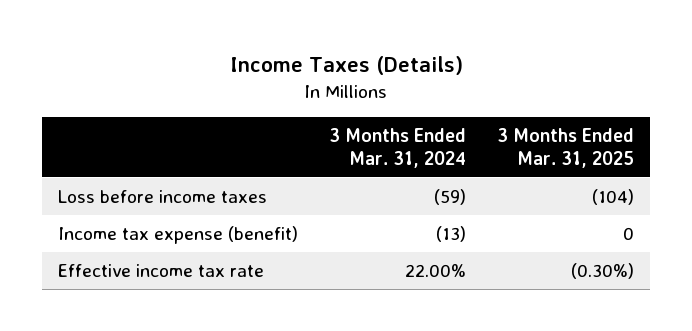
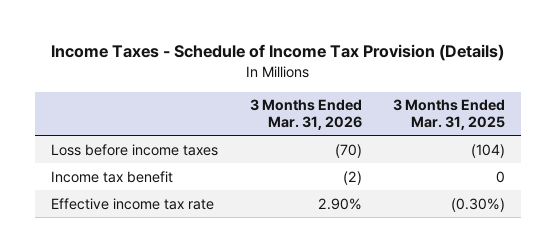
- Income Taxes (Details)
+ Income Taxes - Schedule of Income Tax Provision (Details)
- | 3 Months Ended Mar. 31, 2024 | 3 Months Ended Mar. 31, 2025
+ | 3 Months Ended Mar. 31, 2026 | 3 Months Ended Mar. 31, 2025
- Income tax expense (benefit) | (13) | 0
+ Income tax benefit | (2) | 0

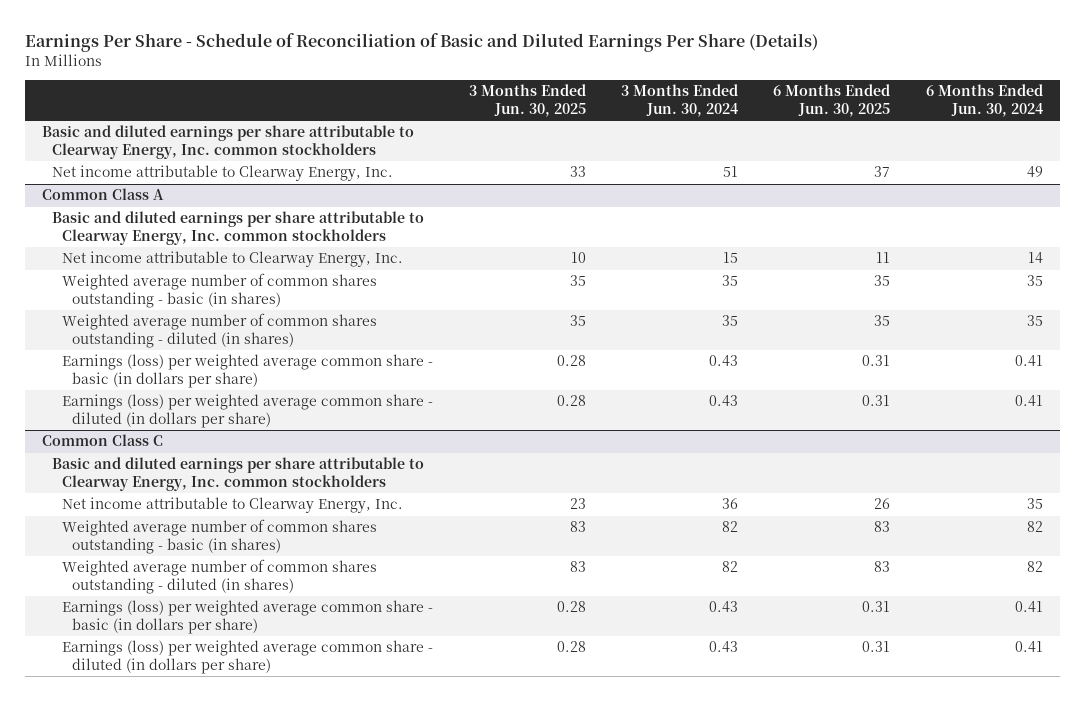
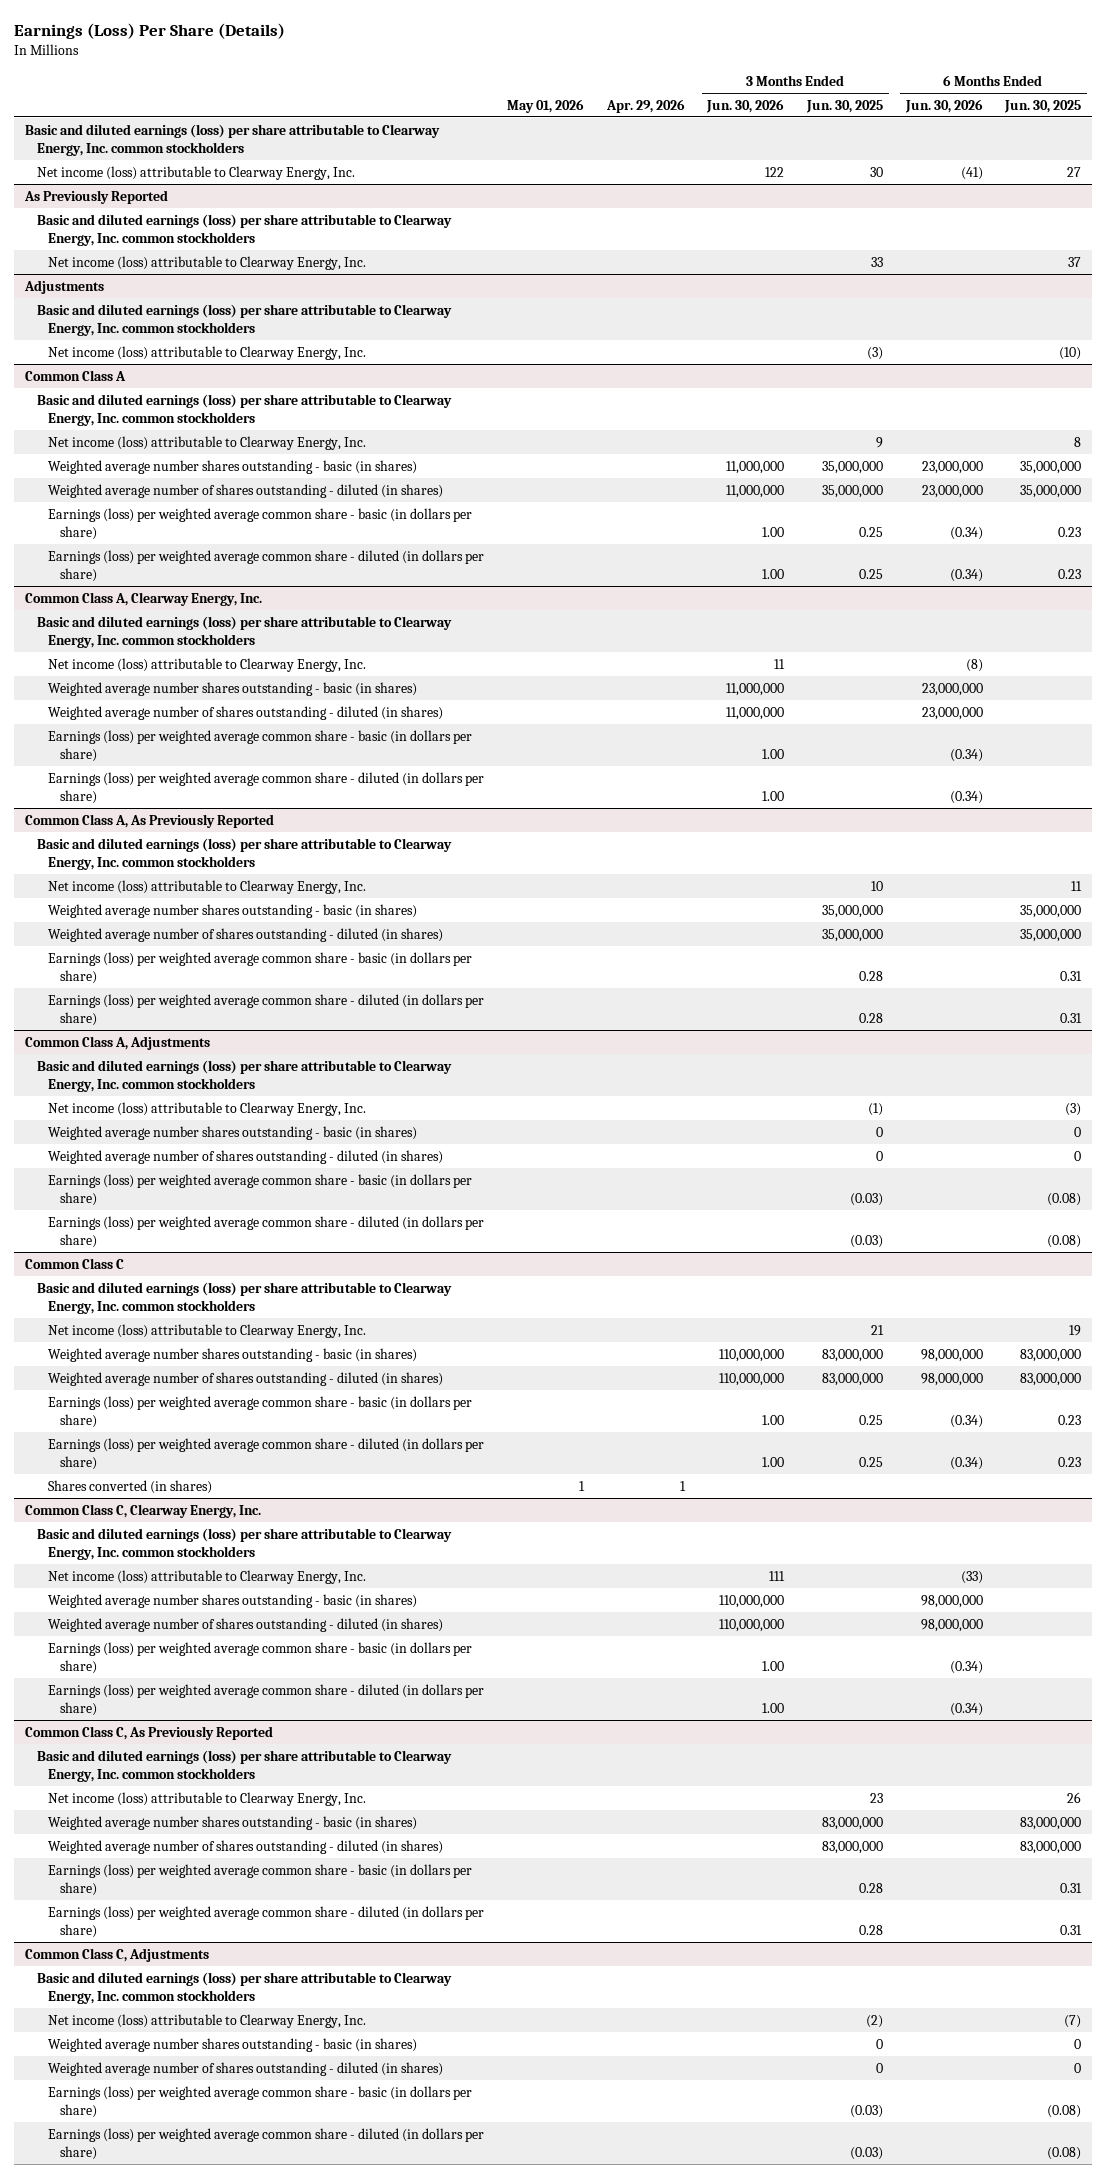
- Earnings Per Share - Schedule of Reconciliation of Basic and Diluted Earnings Per Share (Details)
+ Earnings (Loss) Per Share (Details)
- | 3 Months Ended Jun. 30, 2025 | 3 Months Ended Jun. 30, 2024 | 6 Months Ended Jun. 30, 2025 | 6 Months Ended Jun. 30, 2024
+ | May 01, 2026 | Apr. 29, 2026 | 3 Months Ended Jun. 30, 2026 | 3 Months Ended Jun. 30, 2025 | 6 Months Ended Jun. 30, 2026 | 6 Months Ended Jun. 30, 2025
- Basic and diluted earnings per share attributable to Clearway Energy, Inc. common stockholders
- Net income attributable to Clearway Energy, Inc. | 33 | 51 | 37 | 49
+ Basic and diluted earnings (loss) per share attributable to Clearway Energy, Inc. common stockholders
+ Net income (loss) attributable to Clearway Energy, Inc. | | | 122 | 30 | (41) | 27
+ As Previously Reported
+ Basic and diluted earnings (loss) per share attributable to Clearway Energy, Inc. common stockholders
+ Net income (loss) attributable to Clearway Energy, Inc. | | | | 33 | | 37
+ Adjustments
+ Basic and diluted earnings (loss) per share attributable to Clearway Energy, Inc. common stockholders
+ Net income (loss) attributable to Clearway Energy, Inc. | | | | (3) | | (10)
@ Common Class A
- Basic and diluted earnings per share attributable to Clearway Energy, Inc. common stockholders
- Net income attributable to Clearway Energy, Inc. | 10 | 15 | 11 | 14
- Weighted average number of common shares outstanding - basic (in shares) | 35 | 35 | 35 | 35
- Weighted average number of common shares outstanding - diluted (in shares) | 35 | 35 | 35 | 35
+ Basic and diluted earnings (loss) per share attributable to Clearway Energy, Inc. common stockholders
+ Net income (loss) attributable to Clearway Energy, Inc. | | | | 9 | | 8
+ Weighted average number shares outstanding - basic (in shares) | | | 11,000,000 | 35,000,000 | 23,000,000 | 35,000,000
+ Weighted average number of shares outstanding - diluted (in shares) | | | 11,000,000 | 35,000,000 | 23,000,000 | 35,000,000
+ Earnings (loss) per weighted average common share - basic (in dollars per share) | | | 1.00 | 0.25 | (0.34) | 0.23
+ Earnings (loss) per weighted average common share - diluted (in dollars per share) | | | 1.00 | 0.25 | (0.34) | 0.23
+ Common Class A, Clearway Energy, Inc.
+ Basic and diluted earnings (loss) per share attributable to Clearway Energy, Inc. common stockholders
+ Net income (loss) attributable to Clearway Energy, Inc. | | | 11 | | (8) |
+ Weighted average number shares outstanding - basic (in shares) | | | 11,000,000 | | 23,000,000 |
+ Weighted average number of shares outstanding - diluted (in shares) | | | 11,000,000 | | 23,000,000 |
+ Earnings (loss) per weighted average common share - basic (in dollars per share) | | | 1.00 | | (0.34) |
+ Earnings (loss) per weighted average common share - diluted (in dollars per share) | | | 1.00 | | (0.34) |
+ Common Class A, As Previously Reported
+ Basic and diluted earnings (loss) per share attributable to Clearway Energy, Inc. common stockholders
+ Net income (loss) attributable to Clearway Energy, Inc. | | | | 10 | | 11
+ Weighted average number shares outstanding - basic (in shares) | | | | 35,000,000 | | 35,000,000
+ Weighted average number of shares outstanding - diluted (in shares) | | | | 35,000,000 | | 35,000,000
+ Common Class A, Adjustments
+ Basic and diluted earnings (loss) per share attributable to Clearway Energy, Inc. common stockholders
+ Net income (loss) attributable to Clearway Energy, Inc. | | | | (1) | | (3)
+ Weighted average number shares outstanding - basic (in shares) | | | | 0 | | 0
+ Weighted average number of shares outstanding - diluted (in shares) | | | | 0 | | 0
+ Earnings (loss) per weighted average common share - basic (in dollars per share) | | | | (0.03) | | (0.08)
+ Earnings (loss) per weighted average common share - diluted (in dollars per share) | | | | (0.03) | | (0.08)
@ Common Class C
- Basic and diluted earnings per share attributable to Clearway Energy, Inc. common stockholders
- Net income attributable to Clearway Energy, Inc. | 23 | 36 | 26 | 35
- Weighted average number of common shares outstanding - basic (in shares) | 83 | 82 | 83 | 82
- Weighted average number of common shares outstanding - diluted (in shares) | 83 | 82 | 83 | 82
+ Basic and diluted earnings (loss) per share attributable to Clearway Energy, Inc. common stockholders
+ Net income (loss) attributable to Clearway Energy, Inc. | | | | 21 | | 19
+ Weighted average number shares outstanding - basic (in shares) | | | 110,000,000 | 83,000,000 | 98,000,000 | 83,000,000
+ Weighted average number of shares outstanding - diluted (in shares) | | | 110,000,000 | 83,000,000 | 98,000,000 | 83,000,000
+ Earnings (loss) per weighted average common share - basic (in dollars per share) | | | 1.00 | 0.25 | (0.34) | 0.23
+ Earnings (loss) per weighted average common share - diluted (in dollars per share) | | | 1.00 | 0.25 | (0.34) | 0.23
+ Shares converted (in shares) | 1 | 1 | | | |
+ Common Class C, Clearway Energy, Inc.
+ Basic and diluted earnings (loss) per share attributable to Clearway Energy, Inc. common stockholders
+ Net income (loss) attributable to Clearway Energy, Inc. | | | 111 | | (33) |
+ Weighted average number shares outstanding - basic (in shares) | | | 110,000,000 | | 98,000,000 |
+ Weighted average number of shares outstanding - diluted (in shares) | | | 110,000,000 | | 98,000,000 |
+ Earnings (loss) per weighted average common share - basic (in dollars per share) | | | 1.00 | | (0.34) |
+ Earnings (loss) per weighted average common share - diluted (in dollars per share) | | | 1.00 | | (0.34) |
+ Common Class C, As Previously Reported
+ Basic and diluted earnings (loss) per share attributable to Clearway Energy, Inc. common stockholders
+ Net income (loss) attributable to Clearway Energy, Inc. | | | | 23 | | 26
+ Weighted average number shares outstanding - basic (in shares) | | | | 83,000,000 | | 83,000,000
+ Weighted average number of shares outstanding - diluted (in shares) | | | | 83,000,000 | | 83,000,000
+ Common Class C, Adjustments
+ Basic and diluted earnings (loss) per share attributable to Clearway Energy, Inc. common stockholders
+ Net income (loss) attributable to Clearway Energy, Inc. | | | | (2) | | (7)
+ Weighted average number shares outstanding - basic (in shares) | | | | 0 | | 0
+ Weighted average number of shares outstanding - diluted (in shares) | | | | 0 | | 0
+ Earnings (loss) per weighted average common share - basic (in dollars per share) | | | | (0.03) | | (0.08)
+ Earnings (loss) per weighted average common share - diluted (in dollars per share) | | | | (0.03) | | (0.08)

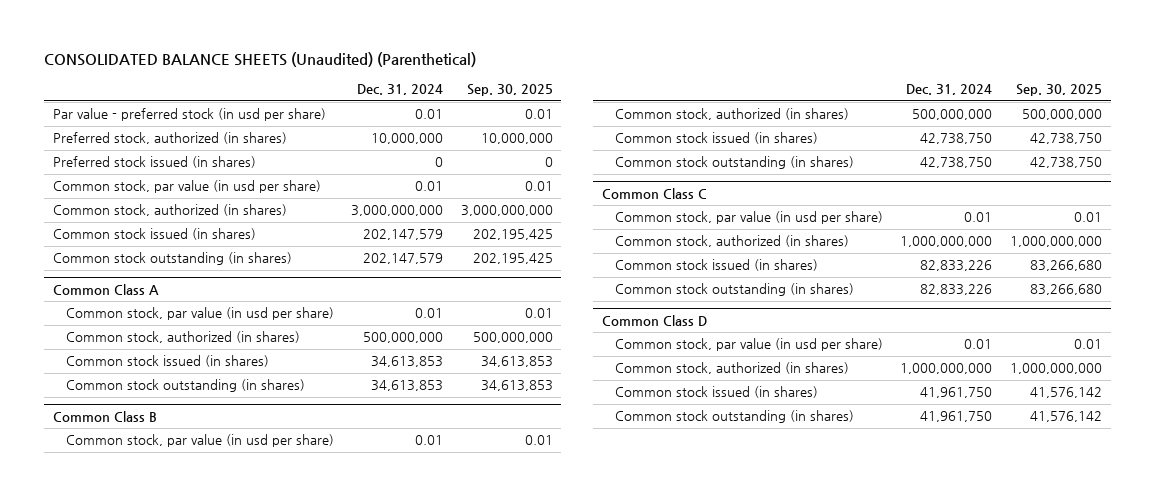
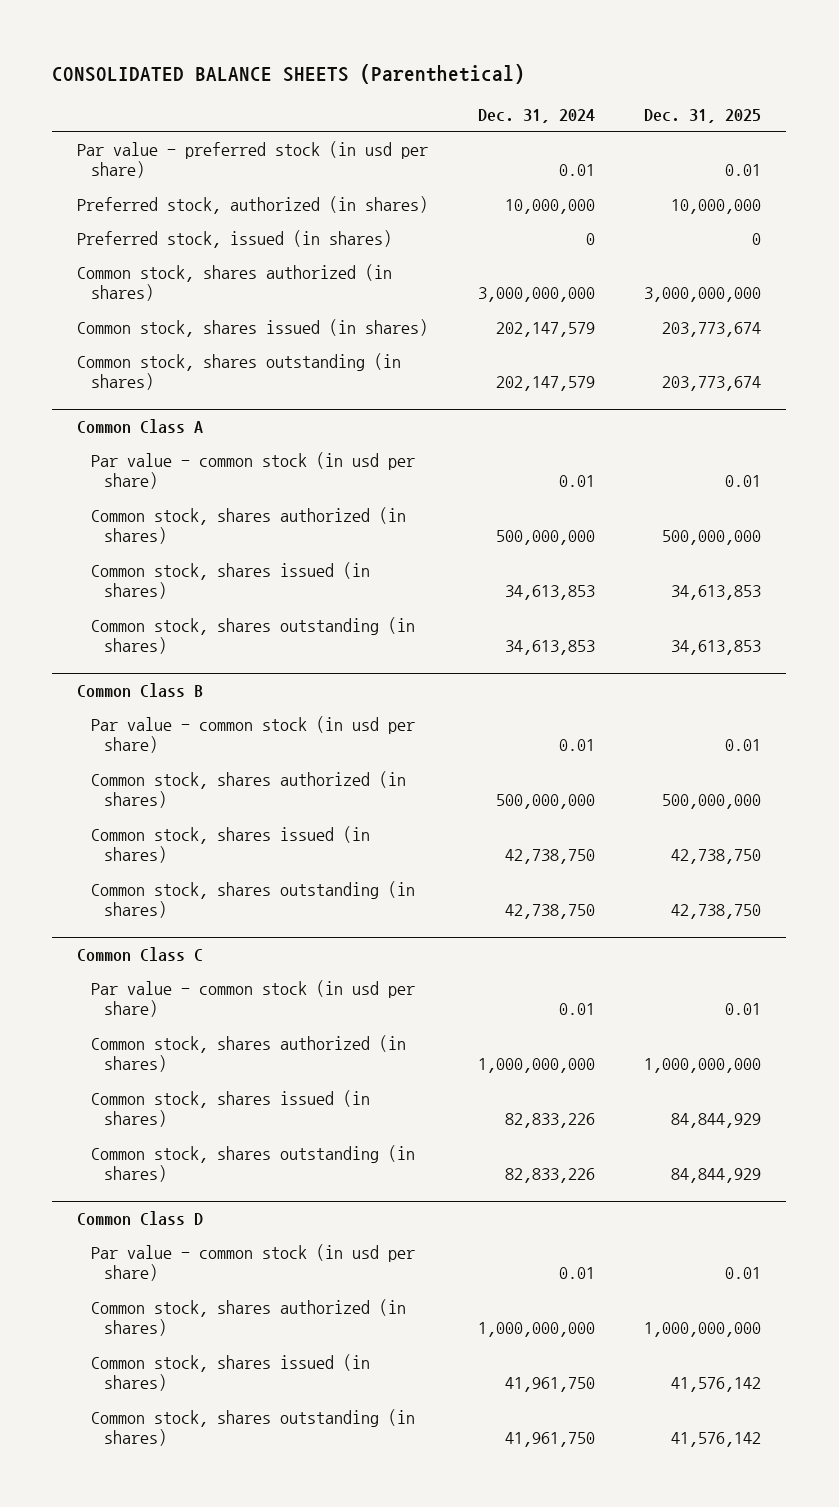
- CONSOLIDATED BALANCE SHEETS (Unaudited) (Parenthetical)
+ CONSOLIDATED BALANCE SHEETS (Parenthetical)
- | Dec. 31, 2024 | Sep. 30, 2025
+ | Dec. 31, 2024 | Dec. 31, 2025
- Preferred stock issued (in shares) | 0 | 0
- Common stock, par value (in usd per share) | 0.01 | 0.01
- Common stock, authorized (in shares) | 3,000,000,000 | 3,000,000,000
- Common stock issued (in shares) | 202,147,579 | 202,195,425
- Common stock outstanding (in shares) | 202,147,579 | 202,195,425
+ Preferred stock, issued (in shares) | 0 | 0
+ Common stock, shares authorized (in shares) | 3,000,000,000 | 3,000,000,000
+ Common stock, shares issued (in shares) | 202,147,579 | 203,773,674
+ Common stock, shares outstanding (in shares) | 202,147,579 | 203,773,674
@ Common Class A
- Common stock, par value (in usd per share) | 0.01 | 0.01
- Common stock, authorized (in shares) | 500,000,000 | 500,000,000
- Common stock issued (in shares) | 34,613,853 | 34,613,853
- Common stock outstanding (in shares) | 34,613,853 | 34,613,853
+ Par value - common stock (in usd per share) | 0.01 | 0.01
+ Common stock, shares authorized (in shares) | 500,000,000 | 500,000,000
+ Common stock, shares issued (in shares) | 34,613,853 | 34,613,853
+ Common stock, shares outstanding (in shares) | 34,613,853 | 34,613,853
@ Common Class B
- Common stock, par value (in usd per share) | 0.01 | 0.01
- Common stock, authorized (in shares) | 500,000,000 | 500,000,000
- Common stock issued (in shares) | 42,738,750 | 42,738,750
- Common stock outstanding (in shares) | 42,738,750 | 42,738,750
+ Par value - common stock (in usd per share) | 0.01 | 0.01
+ Common stock, shares authorized (in shares) | 500,000,000 | 500,000,000
+ Common stock, shares issued (in shares) | 42,738,750 | 42,738,750
+ Common stock, shares outstanding (in shares) | 42,738,750 | 42,738,750
@ Common Class C
- Common stock, par value (in usd per share) | 0.01 | 0.01
- Common stock, authorized (in shares) | 1,000,000,000 | 1,000,000,000
- Common stock issued (in shares) | 82,833,226 | 83,266,680
- Common stock outstanding (in shares) | 82,833,226 | 83,266,680
+ Par value - common stock (in usd per share) | 0.01 | 0.01
+ Common stock, shares authorized (in shares) | 1,000,000,000 | 1,000,000,000
+ Common stock, shares issued (in shares) | 82,833,226 | 84,844,929
+ Common stock, shares outstanding (in shares) | 82,833,226 | 84,844,929
@ Common Class D
- Common stock, par value (in usd per share) | 0.01 | 0.01
- Common stock, authorized (in shares) | 1,000,000,000 | 1,000,000,000
- Common stock issued (in shares) | 41,961,750 | 41,576,142
- Common stock outstanding (in shares) | 41,961,750 | 41,576,142
+ Par value - common stock (in usd per share) | 0.01 | 0.01
+ Common stock, shares authorized (in shares) | 1,000,000,000 | 1,000,000,000
+ Common stock, shares issued (in shares) | 41,961,750 | 41,576,142
+ Common stock, shares outstanding (in shares) | 41,961,750 | 41,576,142

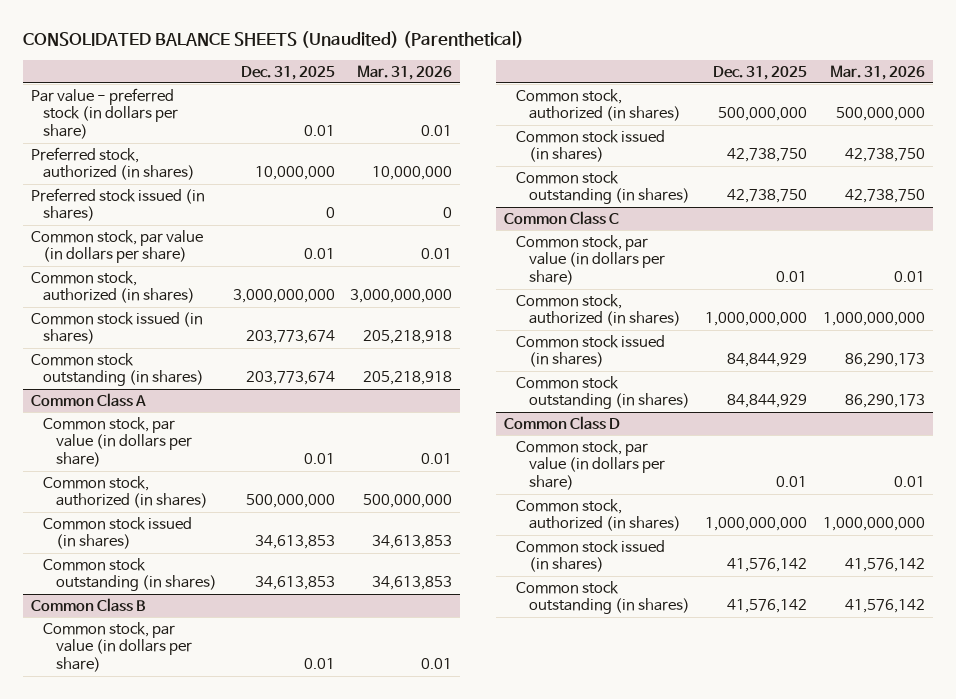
- CONSOLIDATED BALANCE SHEETS (Parenthetical)
+ CONSOLIDATED BALANCE SHEETS (Unaudited) (Parenthetical)
- | Dec. 31, 2024 | Dec. 31, 2025
+ | Dec. 31, 2025 | Mar. 31, 2026
- Par value - preferred stock (in usd per share) | 0.01 | 0.01
+ Par value - preferred stock (in dollars per share) | 0.01 | 0.01
- Preferred stock, issued (in shares) | 0 | 0
- Common stock, shares authorized (in shares) | 3,000,000,000 | 3,000,000,000
- Common stock, shares issued (in shares) | 202,147,579 | 203,773,674
- Common stock, shares outstanding (in shares) | 202,147,579 | 203,773,674
+ Preferred stock issued (in shares) | 0 | 0
+ Common stock, par value (in dollars per share) | 0.01 | 0.01
+ Common stock, authorized (in shares) | 3,000,000,000 | 3,000,000,000
+ Common stock issued (in shares) | 203,773,674 | 205,218,918
+ Common stock outstanding (in shares) | 203,773,674 | 205,218,918
@ Common Class A
- Par value - common stock (in usd per share) | 0.01 | 0.01
- Common stock, shares authorized (in shares) | 500,000,000 | 500,000,000
- Common stock, shares issued (in shares) | 34,613,853 | 34,613,853
- Common stock, shares outstanding (in shares) | 34,613,853 | 34,613,853
+ Common stock, par value (in dollars per share) | 0.01 | 0.01
+ Common stock, authorized (in shares) | 500,000,000 | 500,000,000
+ Common stock issued (in shares) | 34,613,853 | 34,613,853
+ Common stock outstanding (in shares) | 34,613,853 | 34,613,853
@ Common Class B
- Par value - common stock (in usd per share) | 0.01 | 0.01
- Common stock, shares authorized (in shares) | 500,000,000 | 500,000,000
- Common stock, shares issued (in shares) | 42,738,750 | 42,738,750
- Common stock, shares outstanding (in shares) | 42,738,750 | 42,738,750
+ Common stock, par value (in dollars per share) | 0.01 | 0.01
+ Common stock, authorized (in shares) | 500,000,000 | 500,000,000
+ Common stock issued (in shares) | 42,738,750 | 42,738,750
+ Common stock outstanding (in shares) | 42,738,750 | 42,738,750
@ Common Class C
- Par value - common stock (in usd per share) | 0.01 | 0.01
- Common stock, shares authorized (in shares) | 1,000,000,000 | 1,000,000,000
- Common stock, shares issued (in shares) | 82,833,226 | 84,844,929
- Common stock, shares outstanding (in shares) | 82,833,226 | 84,844,929
+ Common stock, par value (in dollars per share) | 0.01 | 0.01
+ Common stock, authorized (in shares) | 1,000,000,000 | 1,000,000,000
+ Common stock issued (in shares) | 84,844,929 | 86,290,173
+ Common stock outstanding (in shares) | 84,844,929 | 86,290,173
@ Common Class D
- Par value - common stock (in usd per share) | 0.01 | 0.01
- Common stock, shares authorized (in shares) | 1,000,000,000 | 1,000,000,000
- Common stock, shares issued (in shares) | 41,961,750 | 41,576,142
- Common stock, shares outstanding (in shares) | 41,961,750 | 41,576,142
+ Common stock, par value (in dollars per share) | 0.01 | 0.01
+ Common stock, authorized (in shares) | 1,000,000,000 | 1,000,000,000
+ Common stock issued (in shares) | 41,576,142 | 41,576,142
+ Common stock outstanding (in shares) | 41,576,142 | 41,576,142

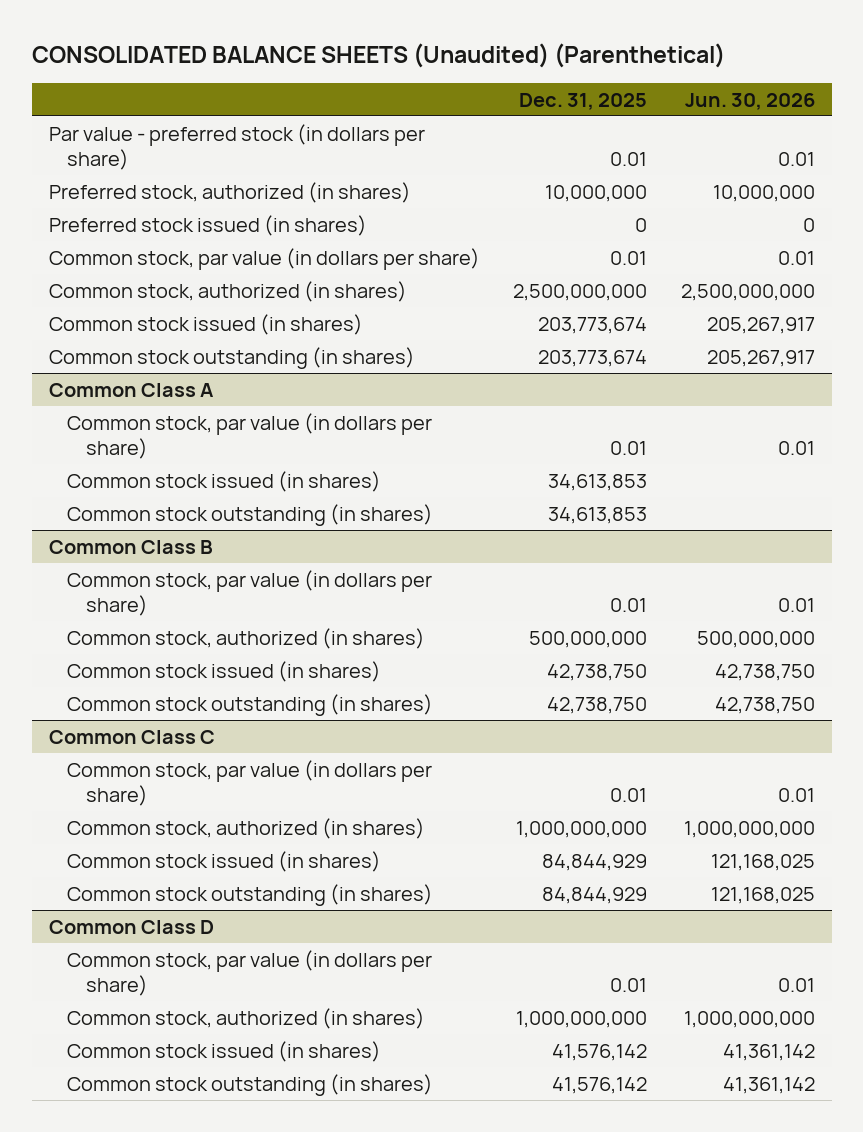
- | Dec. 31, 2025 | Mar. 31, 2026
+ | Dec. 31, 2025 | Jun. 30, 2026
- Common stock, authorized (in shares) | 3,000,000,000 | 3,000,000,000
+ Common stock, authorized (in shares) | 2,500,000,000 | 2,500,000,000
@ Common Class A
- Common stock, authorized (in shares) | 500,000,000 | 500,000,000

